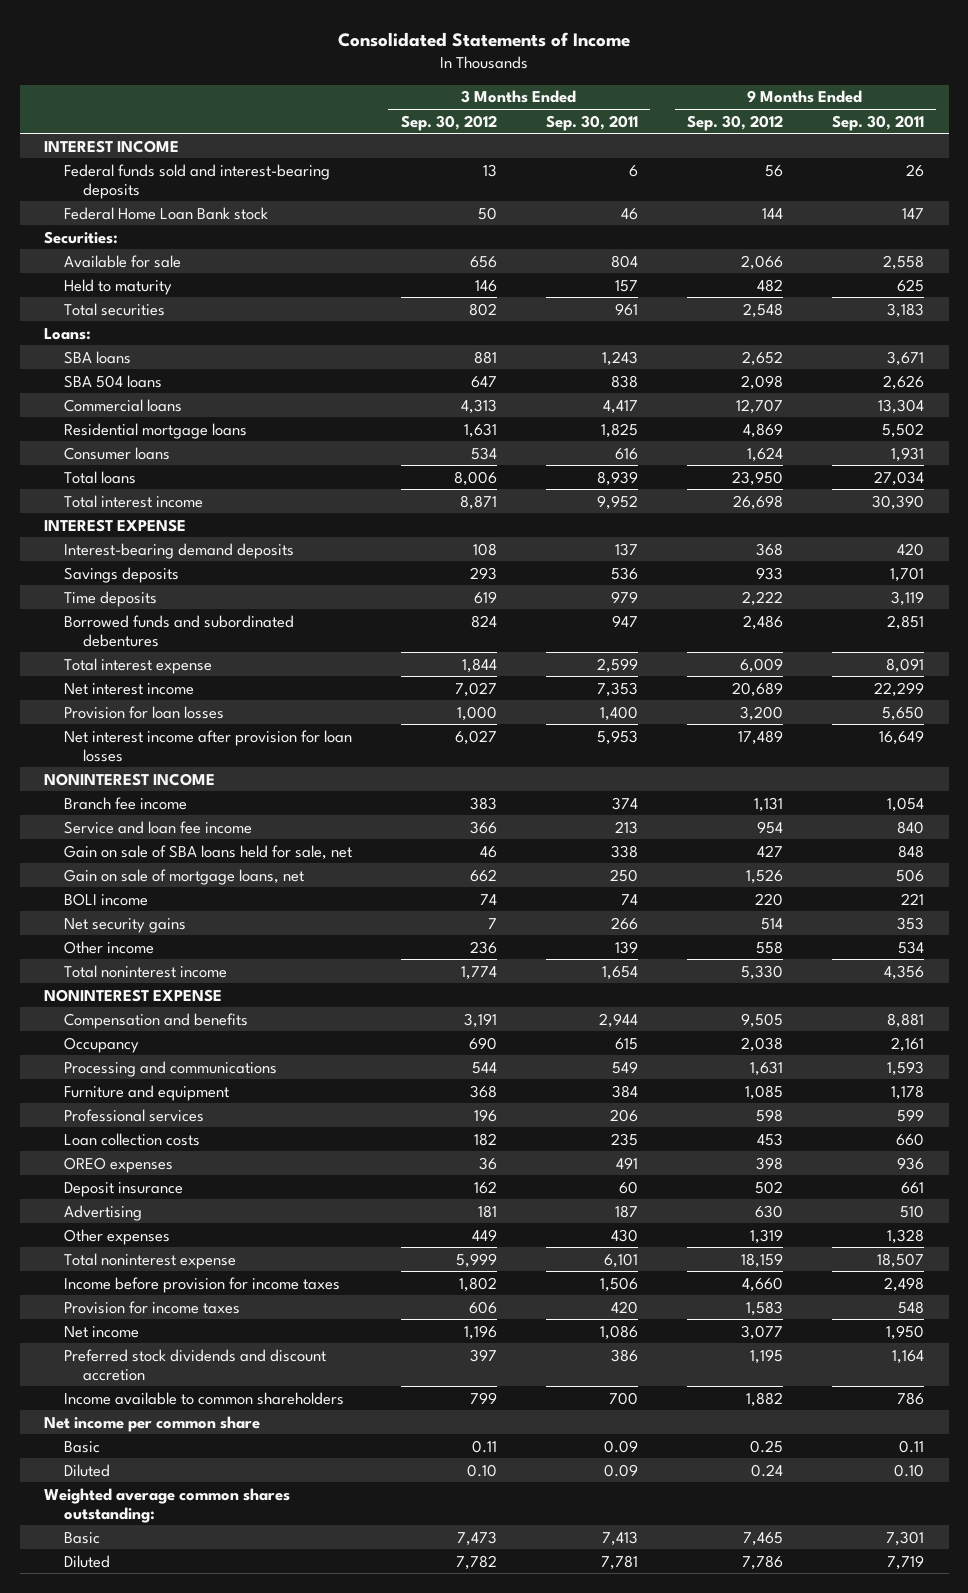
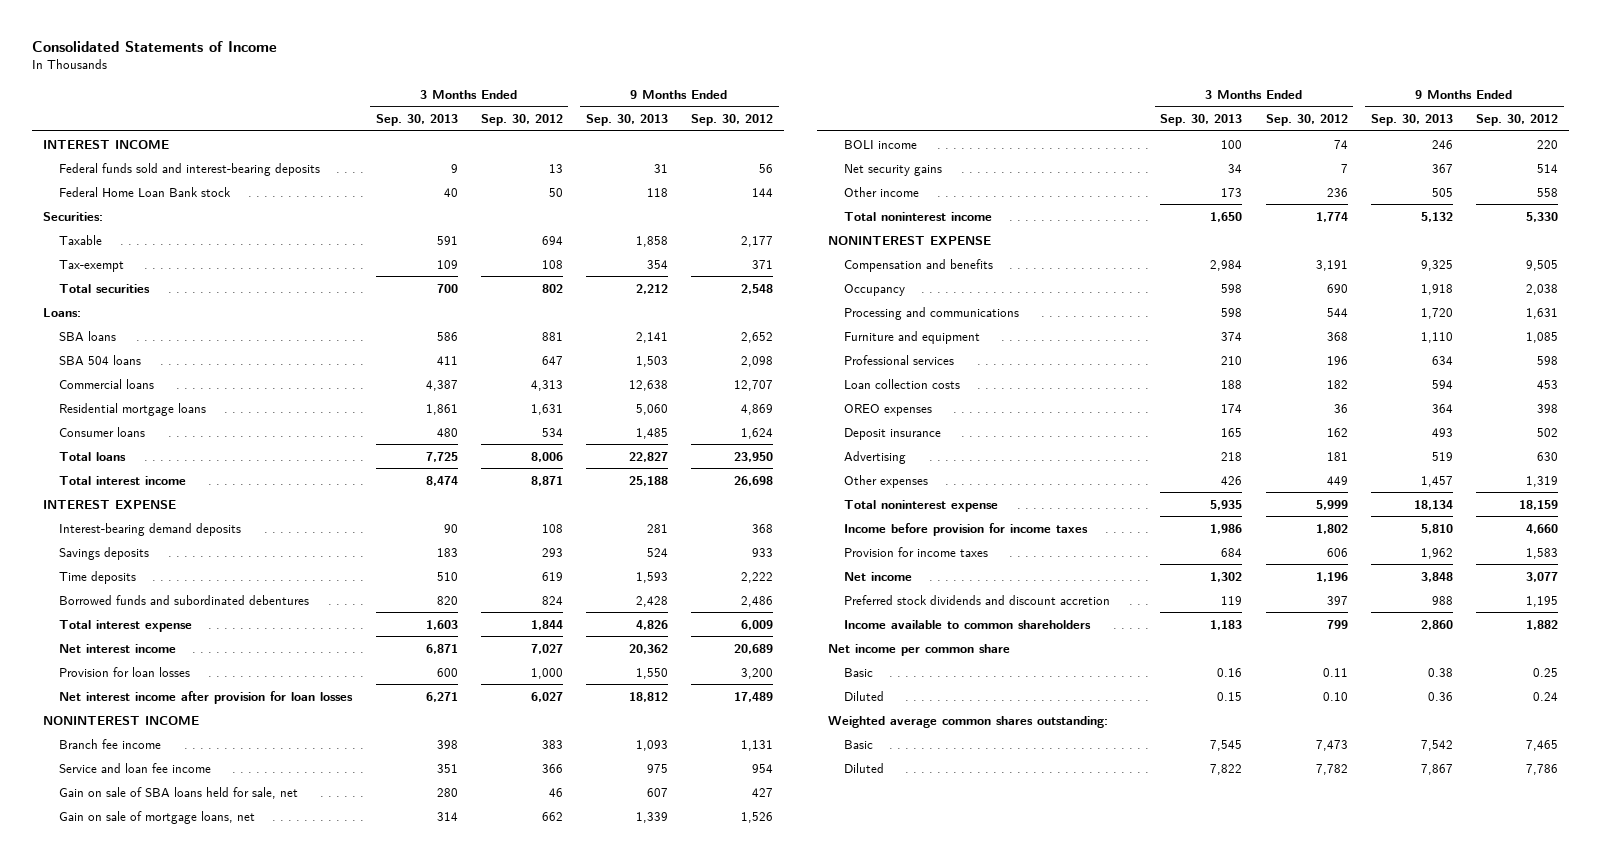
- | 3 Months Ended Sep. 30, 2012 | 3 Months Ended Sep. 30, 2011 | 9 Months Ended Sep. 30, 2012 | 9 Months Ended Sep. 30, 2011
+ | 3 Months Ended Sep. 30, 2013 | 3 Months Ended Sep. 30, 2012 | 9 Months Ended Sep. 30, 2013 | 9 Months Ended Sep. 30, 2012
- Available for sale | 656 | 804 | 2,066 | 2,558
- Held to maturity | 146 | 157 | 482 | 625
+ Taxable | 591 | 694 | 1,858 | 2,177
+ Tax-exempt | 109 | 108 | 354 | 371

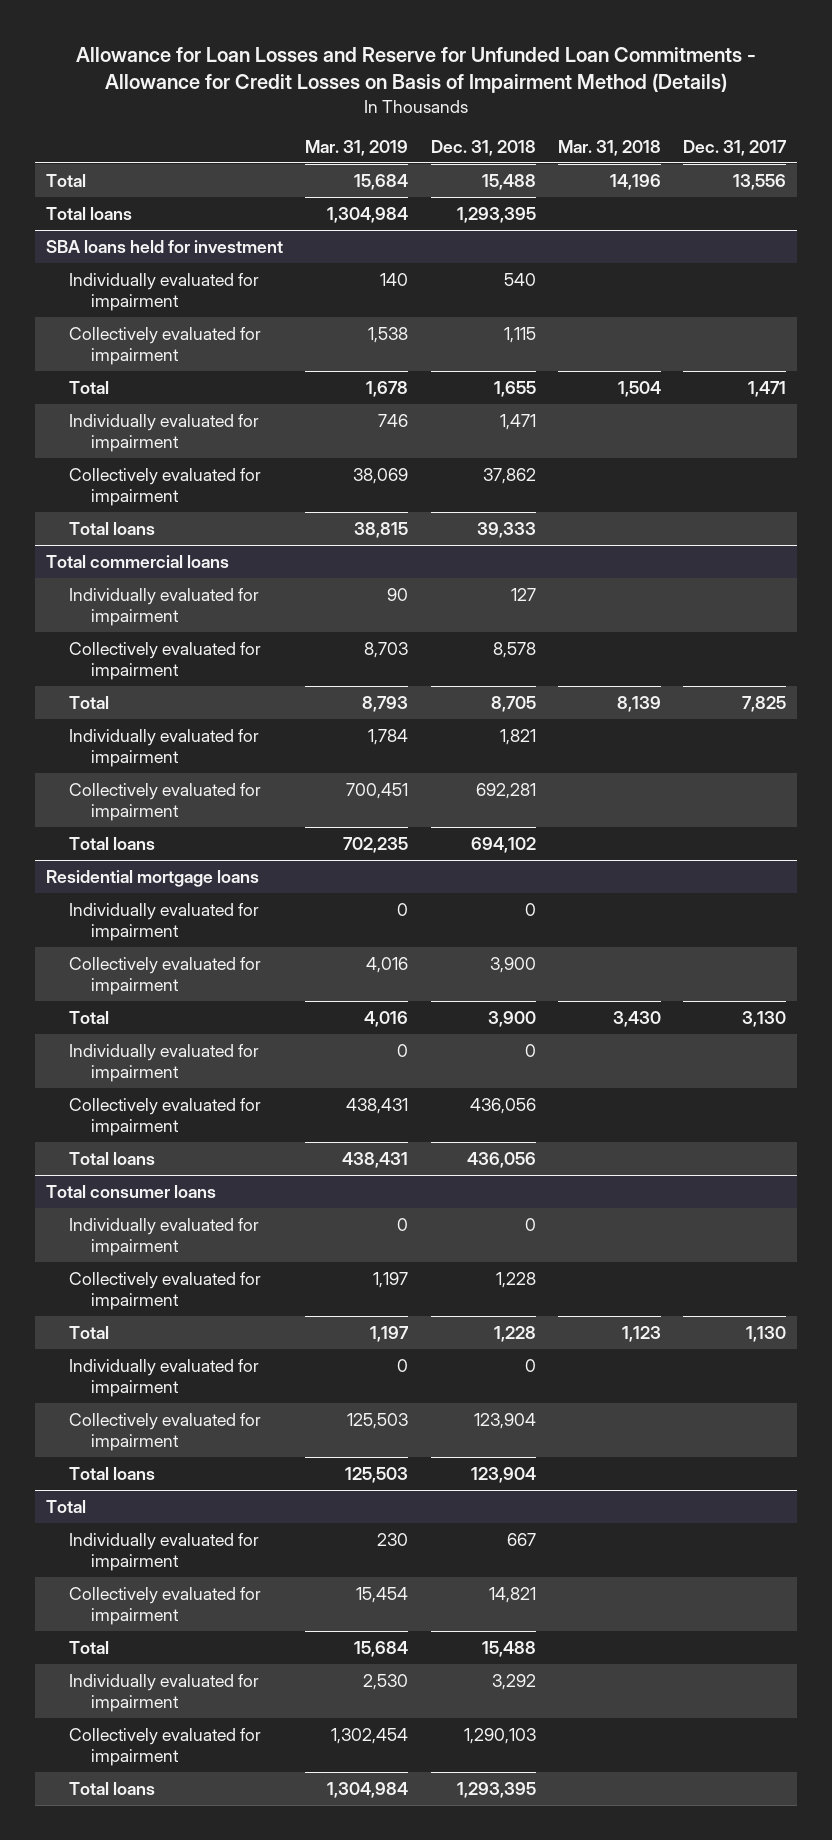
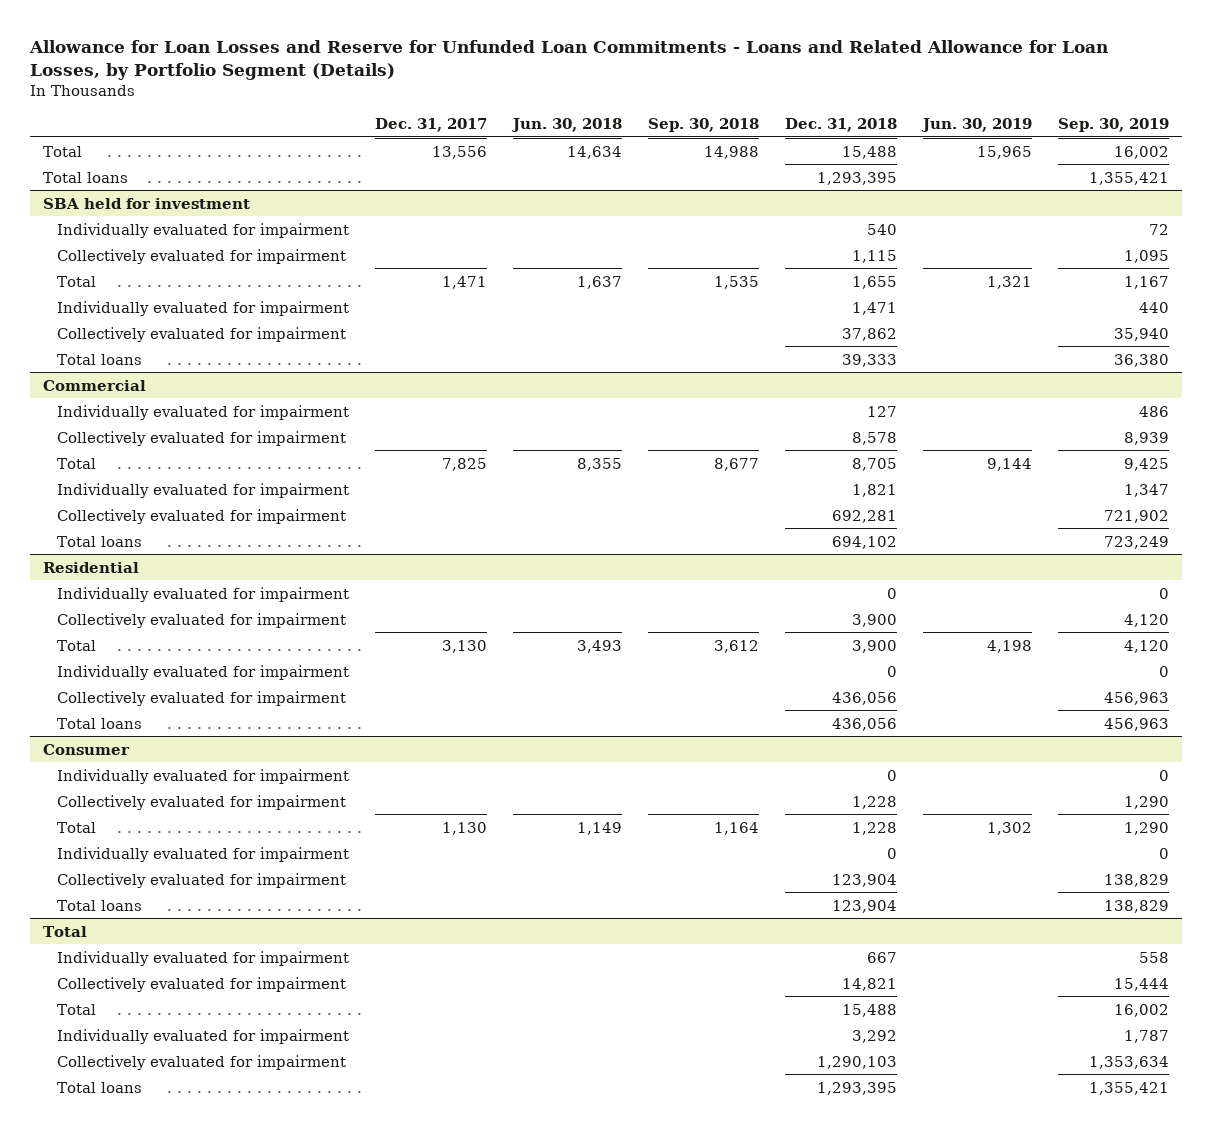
- Allowance for Loan Losses and Reserve for Unfunded Loan Commitments - Allowance for Credit Losses on Basis of Impairment Method (Details)
+ Allowance for Loan Losses and Reserve for Unfunded Loan Commitments - Loans and Related Allowance for Loan Losses, by Portfolio Segment (Details)
- | Mar. 31, 2019 | Dec. 31, 2018 | Mar. 31, 2018 | Dec. 31, 2017
+ | Dec. 31, 2017 | Jun. 30, 2018 | Sep. 30, 2018 | Dec. 31, 2018 | Jun. 30, 2019 | Sep. 30, 2019
- SBA loans held for investment
+ SBA held for investment
- Total commercial loans
+ Commercial
- Residential mortgage loans
+ Residential
- Total consumer loans
+ Consumer

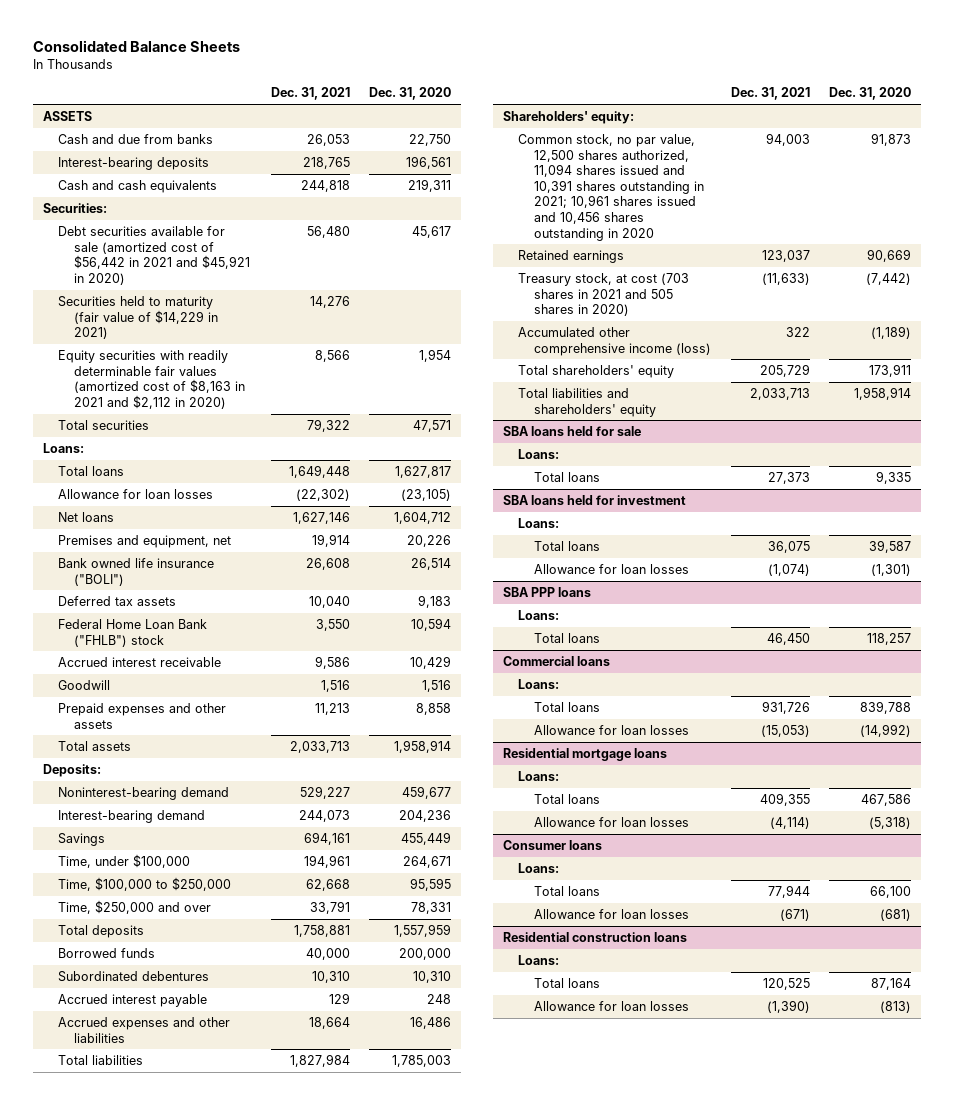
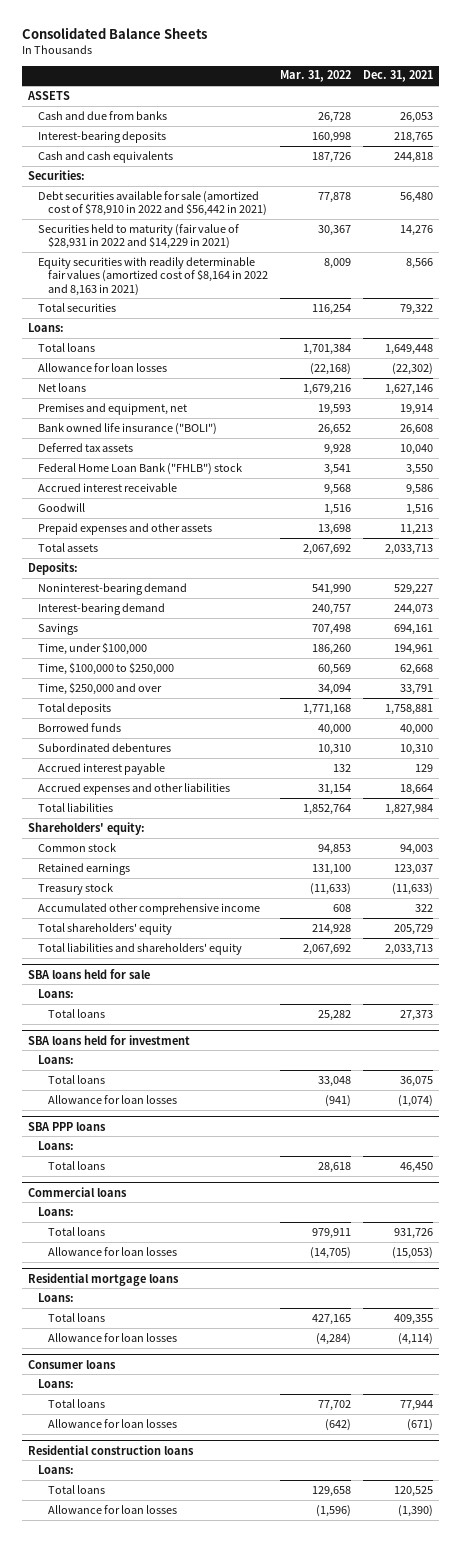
- | Dec. 31, 2021 | Dec. 31, 2020
+ | Mar. 31, 2022 | Dec. 31, 2021
- Debt securities available for sale (amortized cost of $56,442 in 2021 and $45,921 in 2020) | 56,480 | 45,617
- Securities held to maturity (fair value of $14,229 in 2021) | 14,276 |
- Equity securities with readily determinable fair values (amortized cost of $8,163 in 2021 and $2,112 in 2020) | 8,566 | 1,954
+ Debt securities available for sale (amortized cost of $78,910 in 2022 and $56,442 in 2021) | 77,878 | 56,480
+ Securities held to maturity (fair value of $28,931 in 2022 and $14,229 in 2021) | 30,367 | 14,276
+ Equity securities with readily determinable fair values (amortized cost of $8,164 in 2022 and 8,163 in 2021) | 8,009 | 8,566
- Common stock, no par value, 12,500 shares authorized, 11,094 shares issued and 10,391 shares outstanding in 2021; 10,961 shares issued and 10,456 shares outstanding in 2020 | 94,003 | 91,873
+ Common stock | 94,853 | 94,003
- Treasury stock, at cost (703 shares in 2021 and 505 shares in 2020) | (11,633) | (7,442)
- Accumulated other comprehensive income (loss) | 322 | (1,189)
+ Treasury stock | (11,633) | (11,633)
+ Accumulated other comprehensive income | 608 | 322

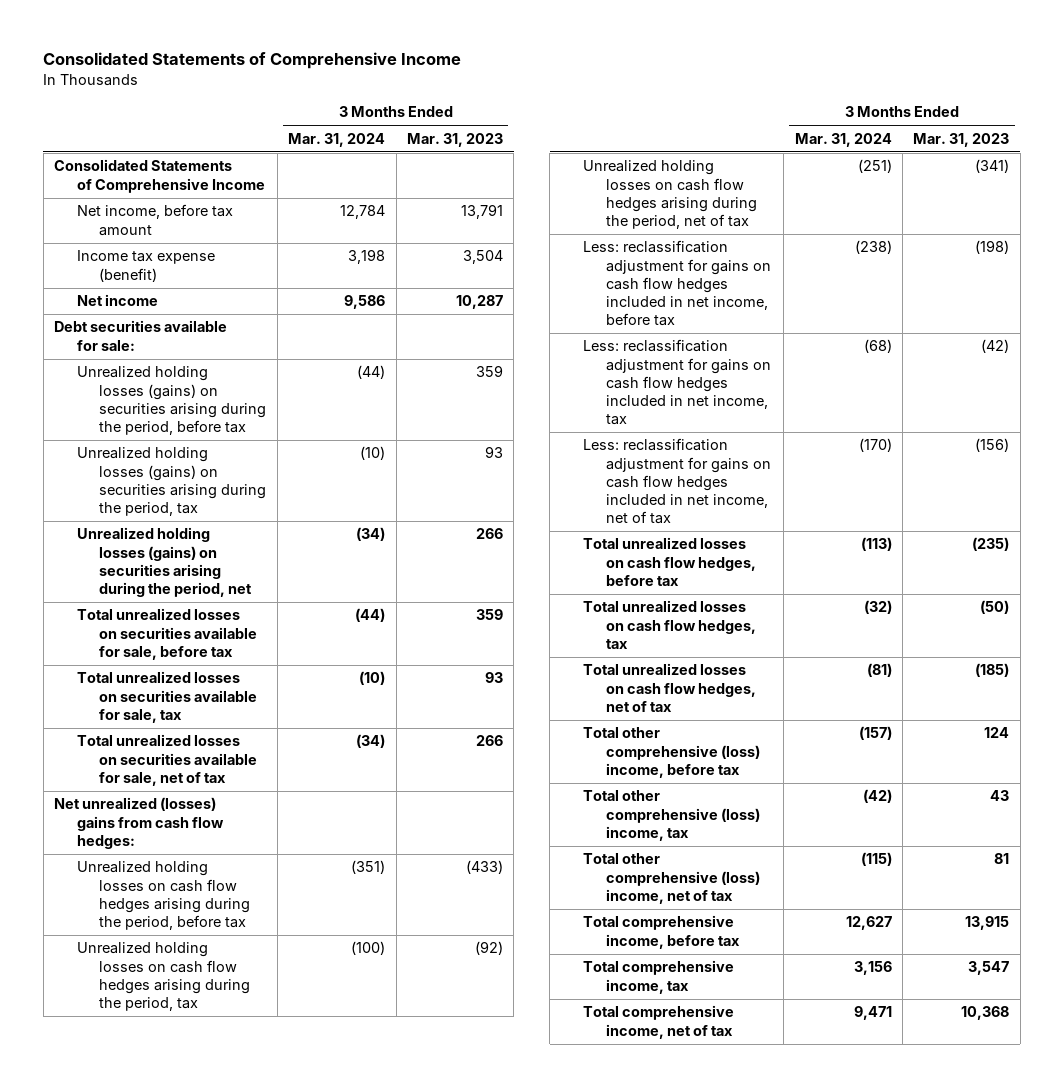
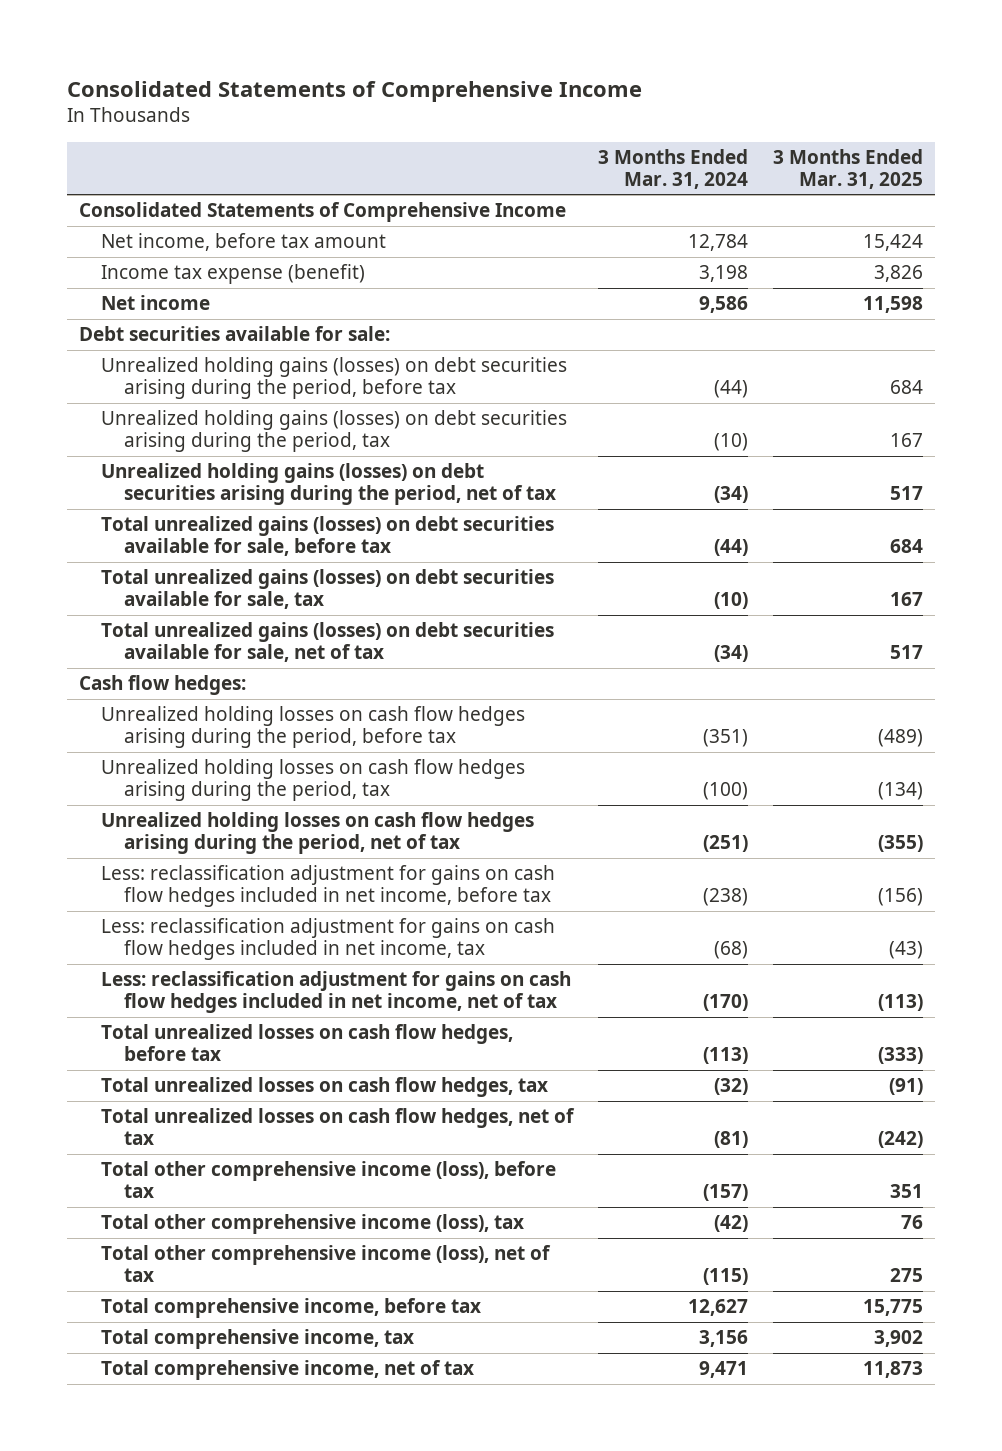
- | 3 Months Ended Mar. 31, 2024 | 3 Months Ended Mar. 31, 2023
+ | 3 Months Ended Mar. 31, 2024 | 3 Months Ended Mar. 31, 2025
- Unrealized holding losses (gains) on securities arising during the period, before tax | (44) | 359
- Unrealized holding losses (gains) on securities arising during the period, tax | (10) | 93
- Unrealized holding losses (gains) on securities arising during the period, net | (34) | 266
- Total unrealized losses on securities available for sale, before tax | (44) | 359
- Total unrealized losses on securities available for sale, tax | (10) | 93
- Total unrealized losses on securities available for sale, net of tax | (34) | 266
- Net unrealized (losses) gains from cash flow hedges:
+ Unrealized holding gains (losses) on debt securities arising during the period, before tax | (44) | 684
+ Unrealized holding gains (losses) on debt securities arising during the period, tax | (10) | 167
+ Unrealized holding gains (losses) on debt securities arising during the period, net of tax | (34) | 517
+ Total unrealized gains (losses) on debt securities available for sale, before tax | (44) | 684
+ Total unrealized gains (losses) on debt securities available for sale, tax | (10) | 167
+ Total unrealized gains (losses) on debt securities available for sale, net of tax | (34) | 517
+ Cash flow hedges:
- Total other comprehensive (loss) income, before tax | (157) | 124
- Total other comprehensive (loss) income, tax | (42) | 43
- Total other comprehensive (loss) income, net of tax | (115) | 81
+ Total other comprehensive income (loss), before tax | (157) | 351
+ Total other comprehensive income (loss), tax | (42) | 76
+ Total other comprehensive income (loss), net of tax | (115) | 275

